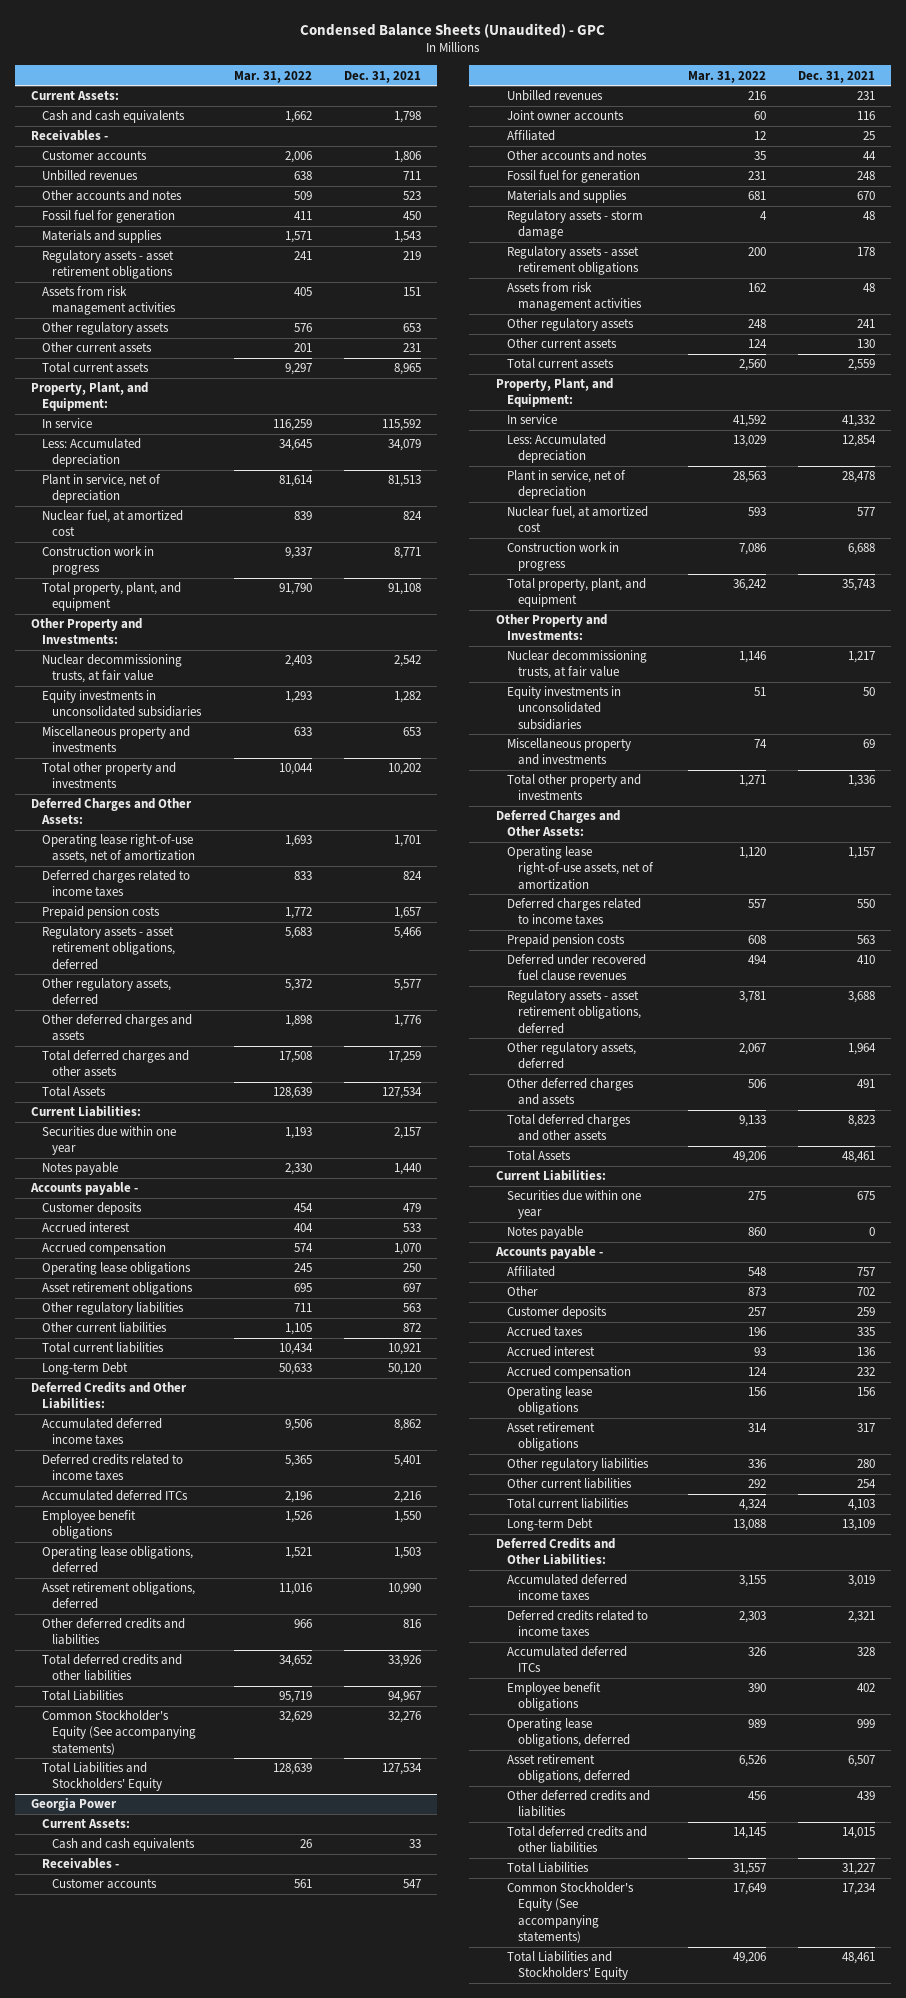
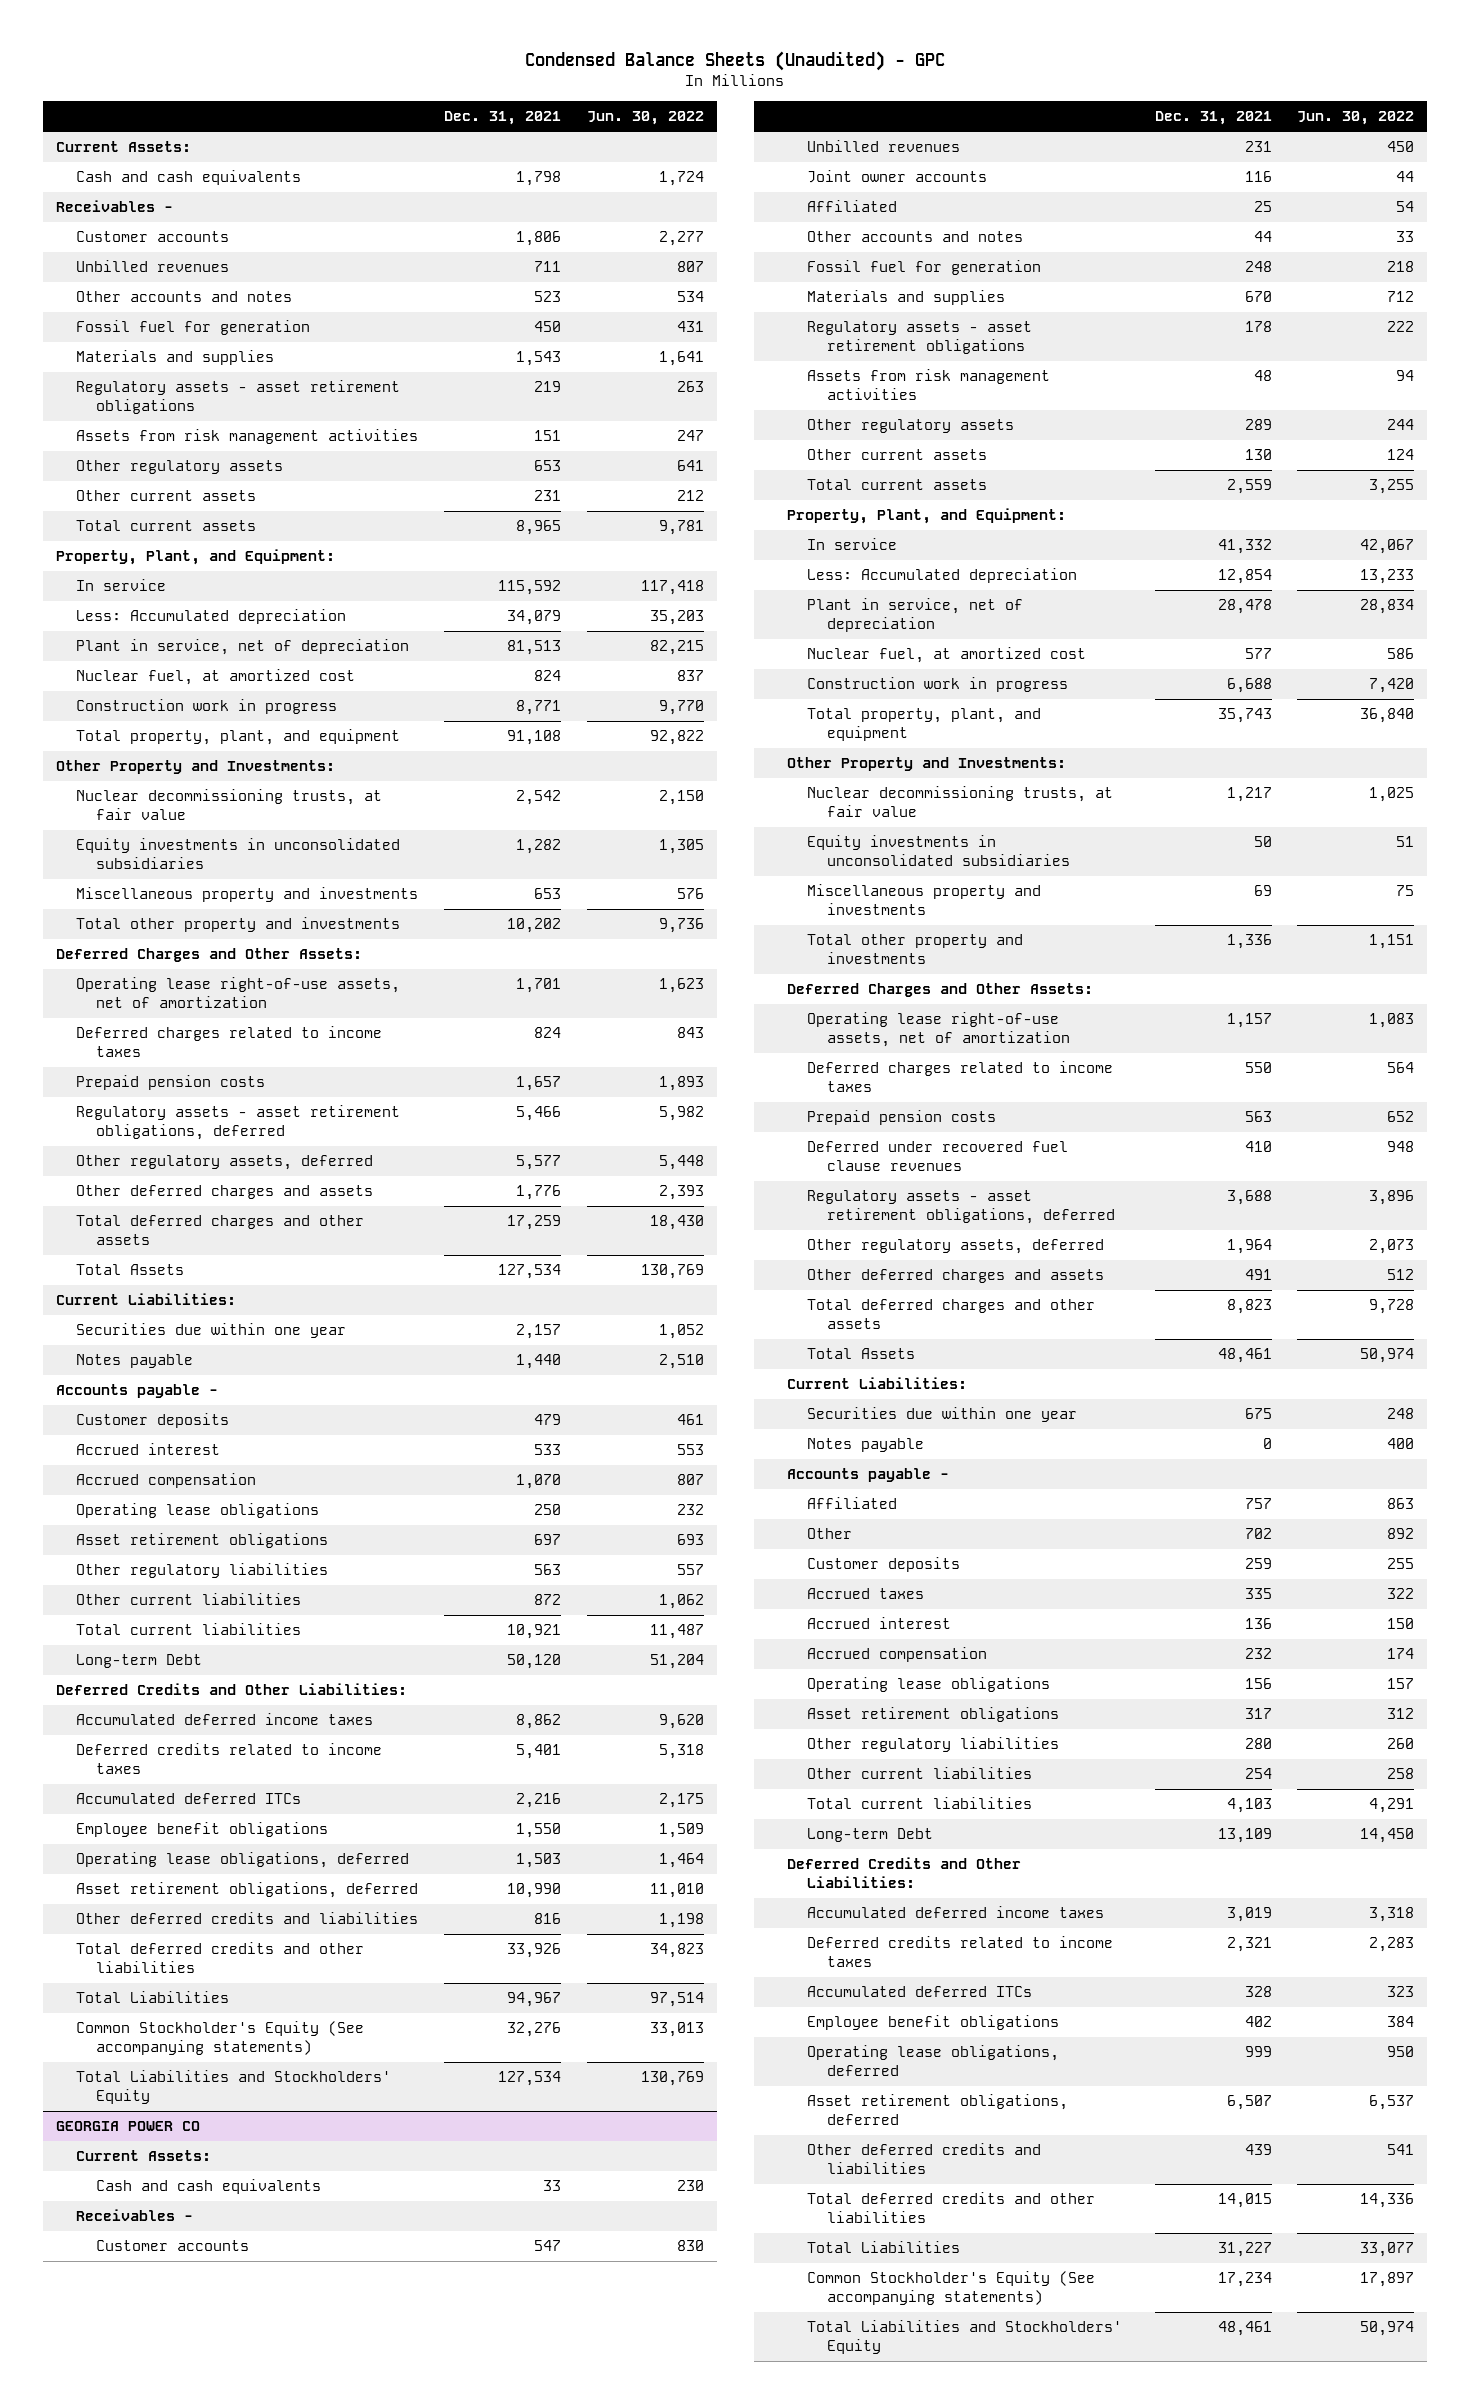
- | Mar. 31, 2022 | Dec. 31, 2021
+ | Dec. 31, 2021 | Jun. 30, 2022
- Georgia Power
+ GEORGIA POWER CO
- Regulatory assets - storm damage | 4 | 48
- Other regulatory assets | 248 | 241
+ Other regulatory assets | 289 | 244

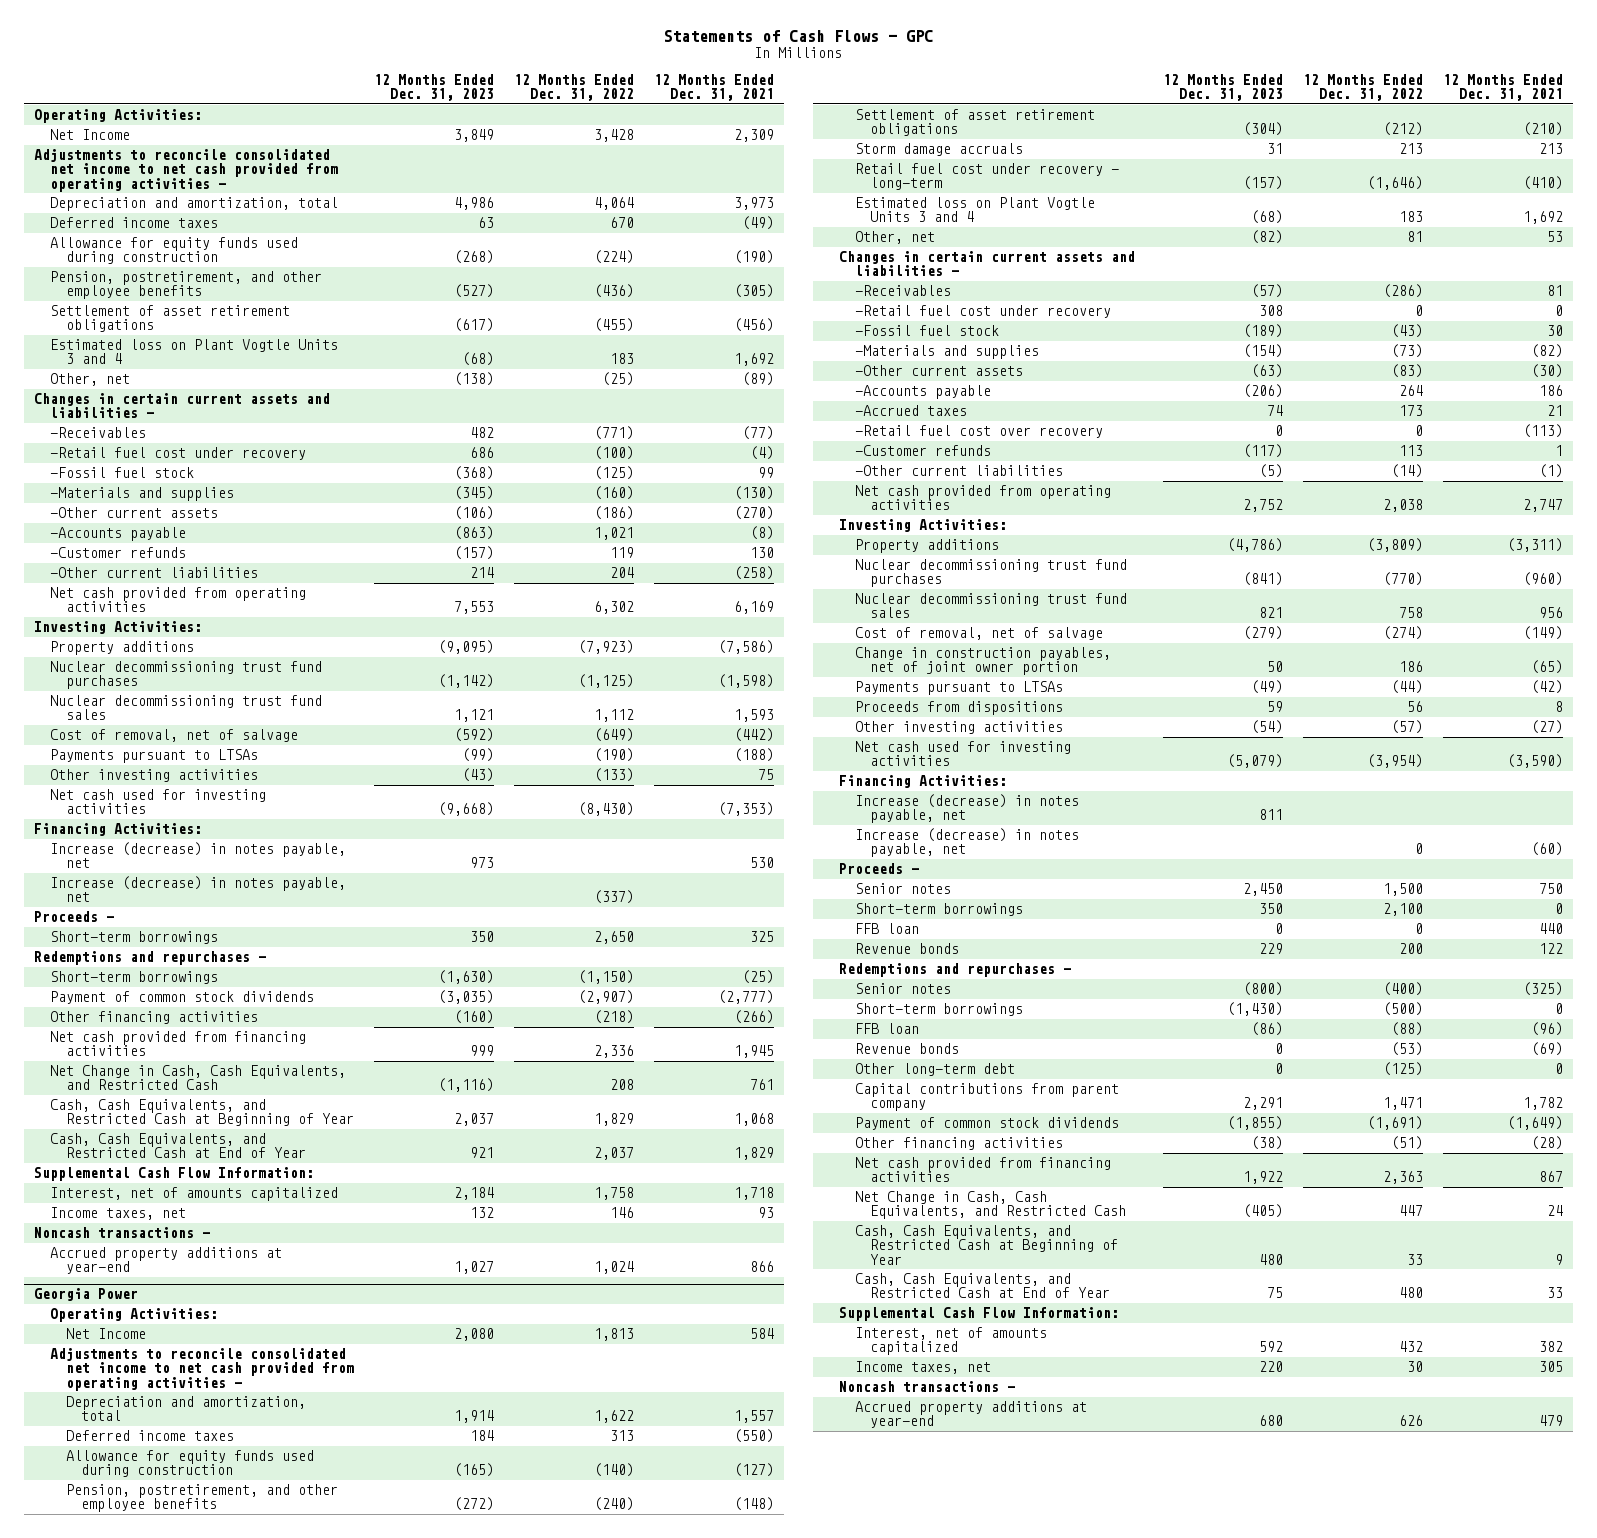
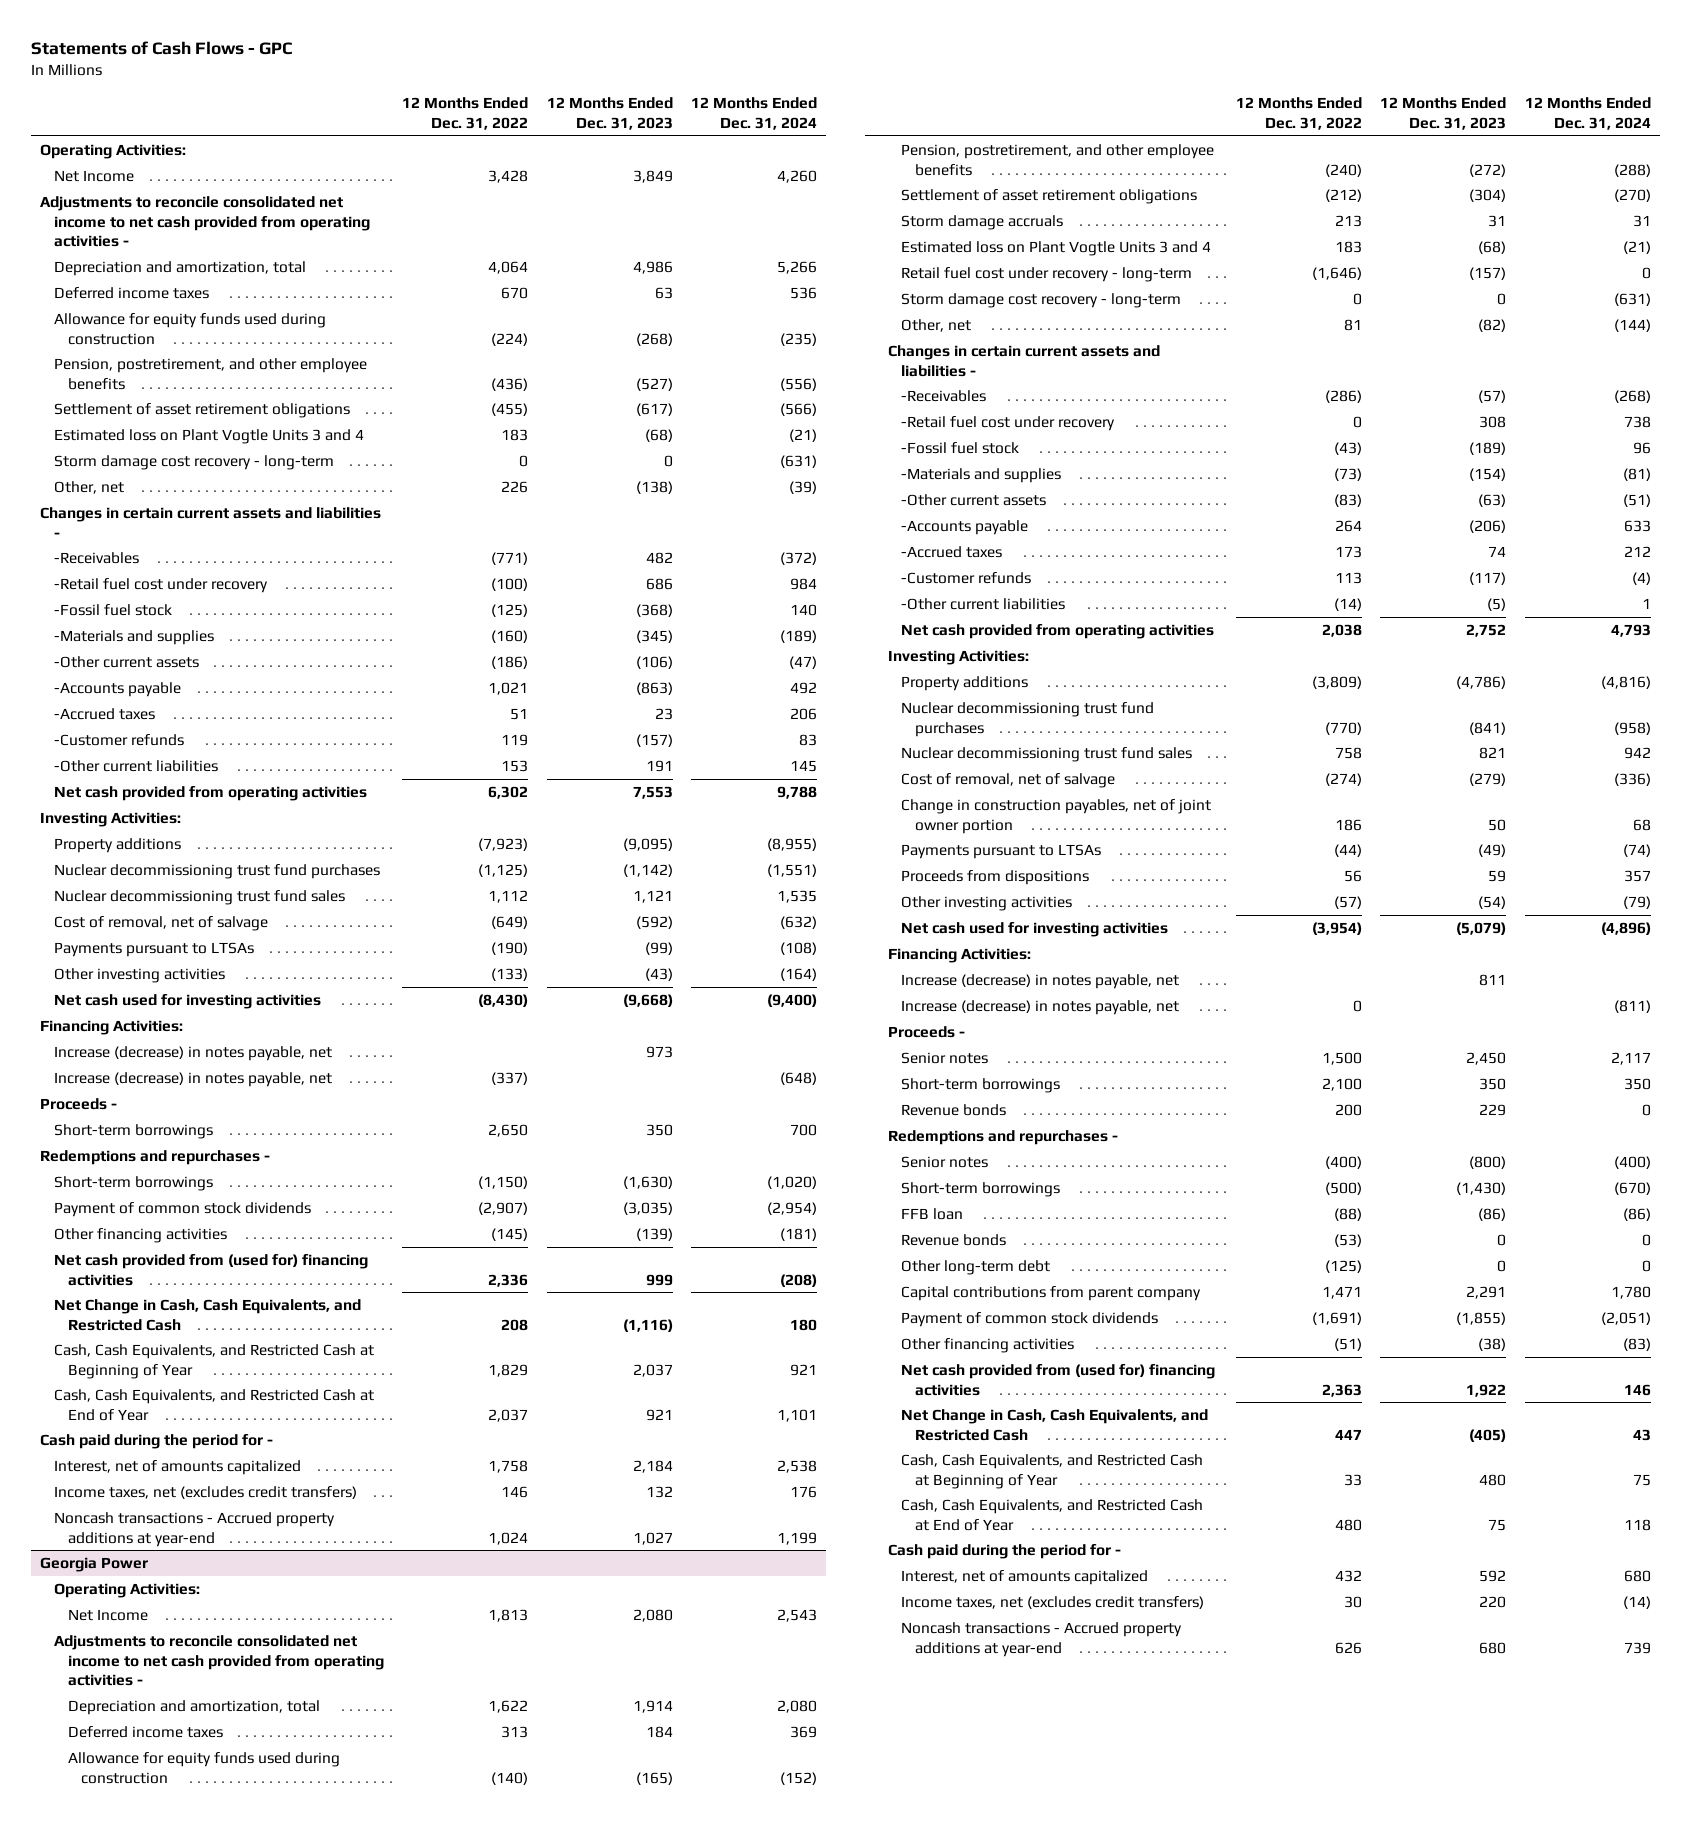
- | 12 Months Ended Dec. 31, 2023 | 12 Months Ended Dec. 31, 2022 | 12 Months Ended Dec. 31, 2021
+ | 12 Months Ended Dec. 31, 2022 | 12 Months Ended Dec. 31, 2023 | 12 Months Ended Dec. 31, 2024
- Other, net | (138) | (25) | (89)
+ Storm damage cost recovery - long-term | 0 | 0 | (631)
+ Other, net | 226 | (138) | (39)
+ -Accrued taxes | 51 | 23 | 206
- -Other current liabilities | 214 | 204 | (258)
+ -Other current liabilities | 153 | 191 | 145
- Other financing activities | (160) | (218) | (266)
- Net cash provided from financing activities | 999 | 2,336 | 1,945
+ Other financing activities | (145) | (139) | (181)
+ Net cash provided from (used for) financing activities | 2,336 | 999 | (208)
- Supplemental Cash Flow Information:
+ Cash paid during the period for -
- Income taxes, net | 132 | 146 | 93
- Noncash transactions -
- Accrued property additions at year-end | 1,027 | 1,024 | 866
+ Income taxes, net (excludes credit transfers) | 146 | 132 | 176
+ Noncash transactions - Accrued property additions at year-end | 1,024 | 1,027 | 1,199
@ Georgia Power
moved down: Retail fuel cost under recovery - long-term | (1,646) | (157) | 0
+ Storm damage cost recovery - long-term | 0 | 0 | (631)
- -Retail fuel cost over recovery | 0 | 0 | (113)
- FFB loan | 0 | 0 | 440
- Net cash provided from financing activities | 1,922 | 2,363 | 867
+ Net cash provided from (used for) financing activities | 2,363 | 1,922 | 146
- Supplemental Cash Flow Information:
+ Cash paid during the period for -
- Income taxes, net | 220 | 30 | 305
- Noncash transactions -
- Accrued property additions at year-end | 680 | 626 | 479
+ Income taxes, net (excludes credit transfers) | 30 | 220 | (14)
+ Noncash transactions - Accrued property additions at year-end | 626 | 680 | 739

